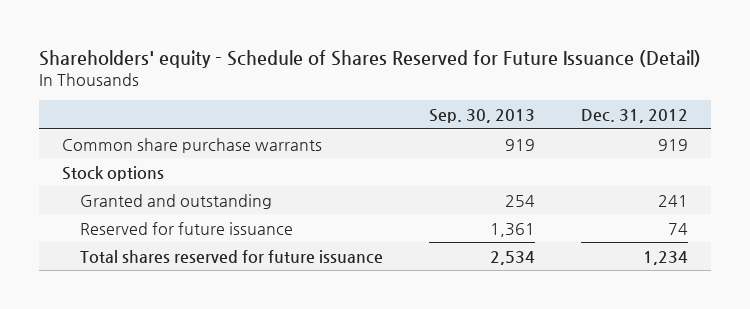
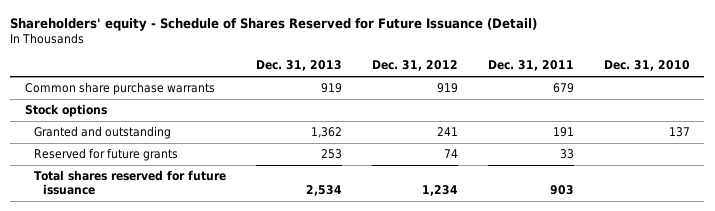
- | Sep. 30, 2013 | Dec. 31, 2012
+ | Dec. 31, 2013 | Dec. 31, 2012 | Dec. 31, 2011 | Dec. 31, 2010
- Reserved for future issuance | 1,361 | 74
+ Reserved for future grants | 253 | 74 | 33 |

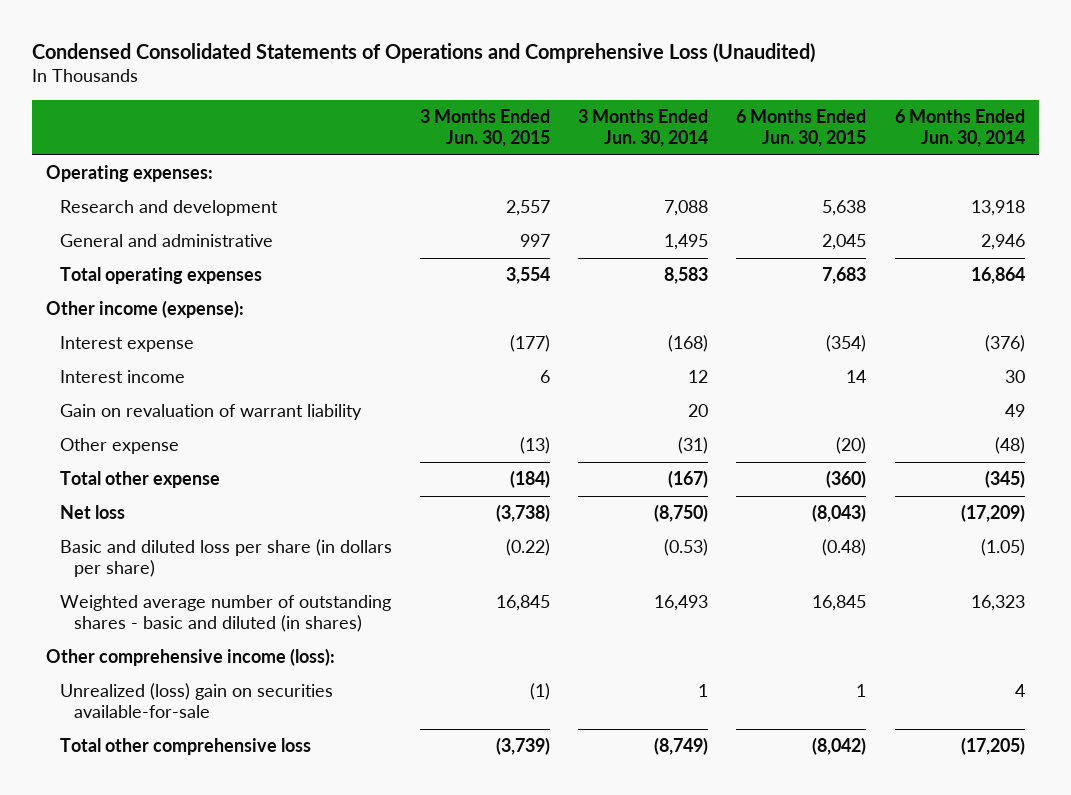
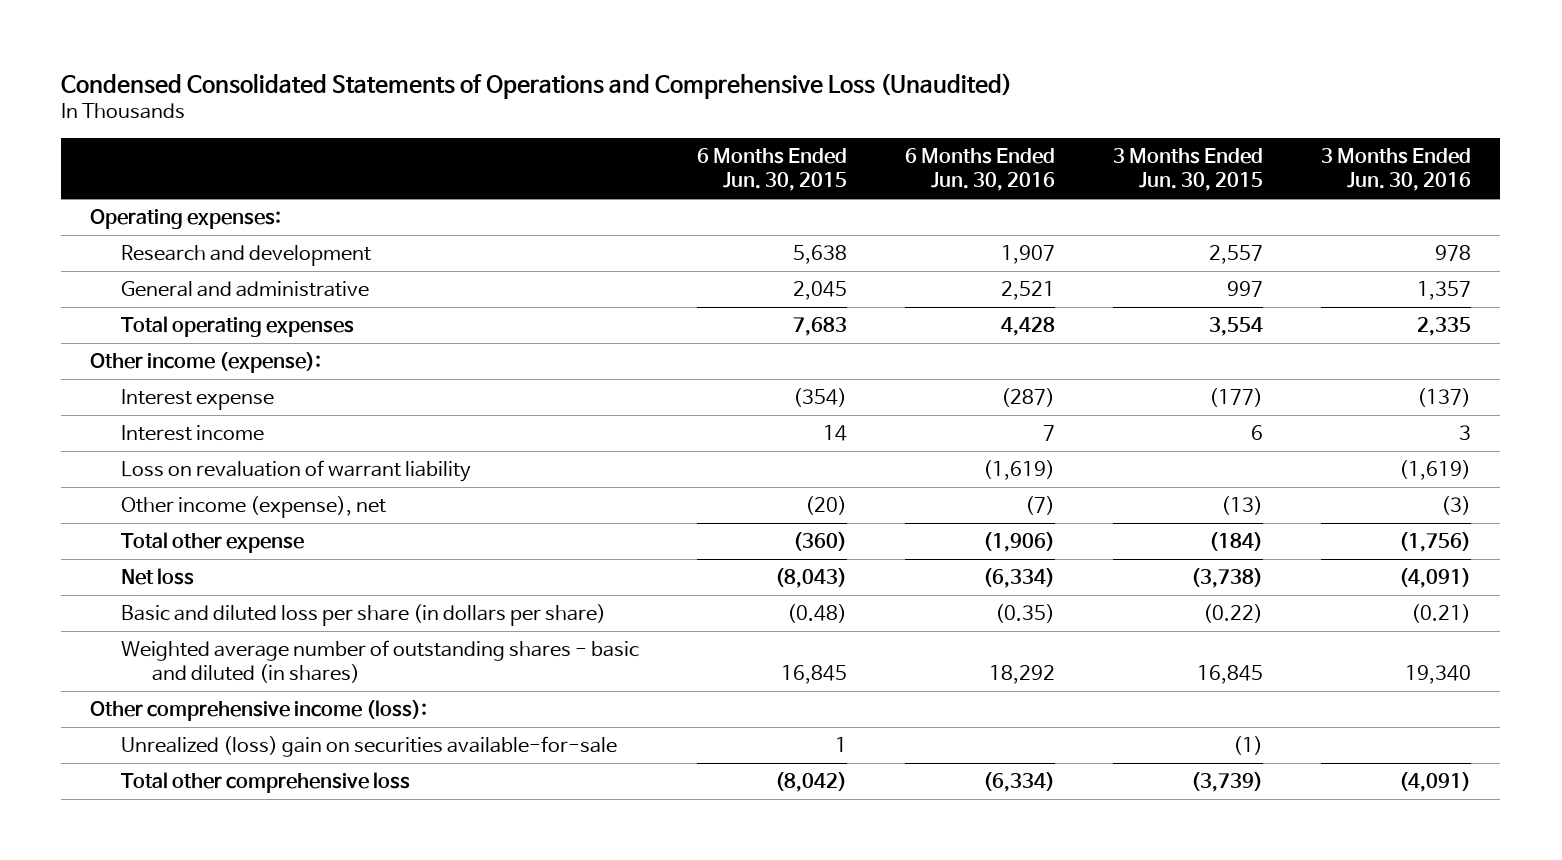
- | 3 Months Ended Jun. 30, 2015 | 3 Months Ended Jun. 30, 2014 | 6 Months Ended Jun. 30, 2015 | 6 Months Ended Jun. 30, 2014
+ | 6 Months Ended Jun. 30, 2015 | 6 Months Ended Jun. 30, 2016 | 3 Months Ended Jun. 30, 2015 | 3 Months Ended Jun. 30, 2016
- Gain on revaluation of warrant liability | | 20 | | 49
- Other expense | (13) | (31) | (20) | (48)
+ Loss on revaluation of warrant liability | | (1,619) | | (1,619)
+ Other income (expense), net | (20) | (7) | (13) | (3)

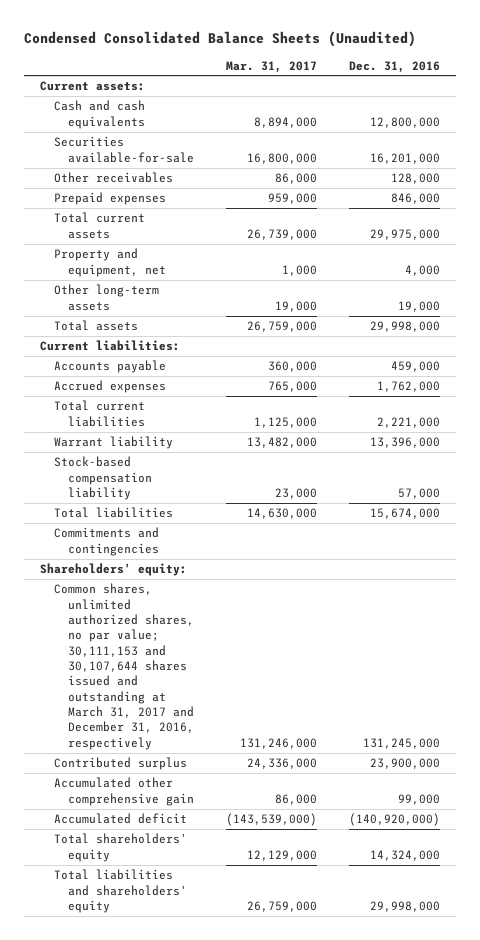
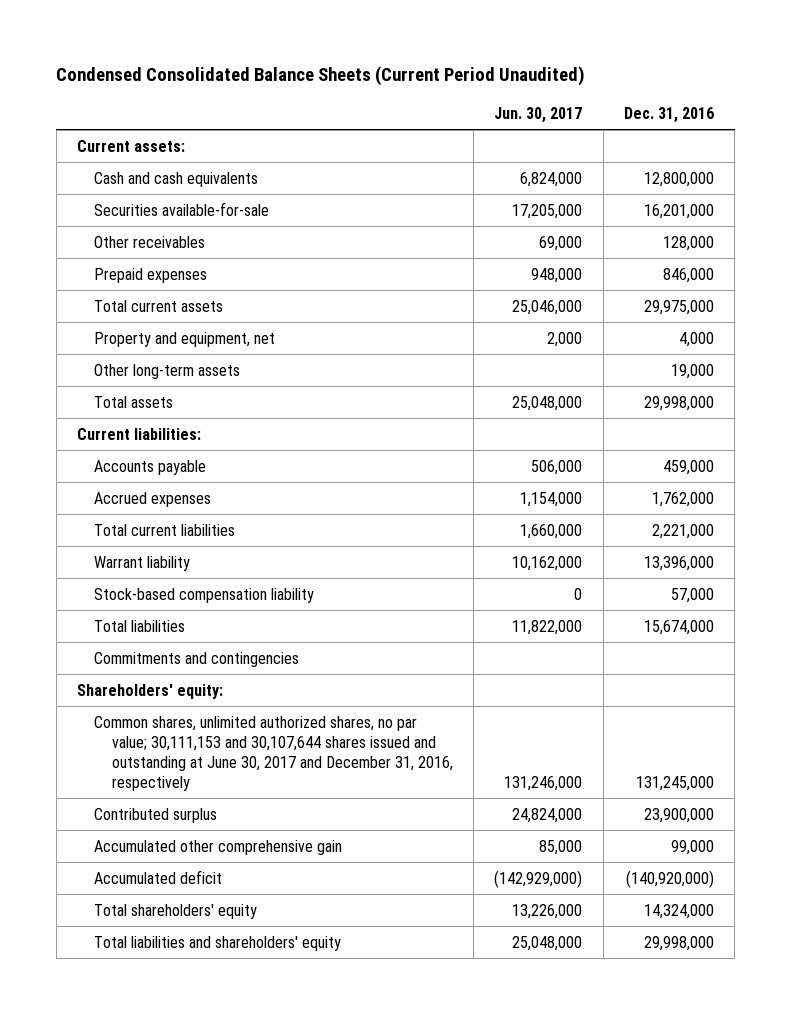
- Condensed Consolidated Balance Sheets (Unaudited)
+ Condensed Consolidated Balance Sheets (Current Period Unaudited)
- | Mar. 31, 2017 | Dec. 31, 2016
+ | Jun. 30, 2017 | Dec. 31, 2016
- Common shares, unlimited authorized shares, no par value; 30,111,153 and 30,107,644 shares issued and outstanding at March 31, 2017 and December 31, 2016, respectively | 131,246,000 | 131,245,000
+ Common shares, unlimited authorized shares, no par value; 30,111,153 and 30,107,644 shares issued and outstanding at June 30, 2017 and December 31, 2016, respectively | 131,246,000 | 131,245,000

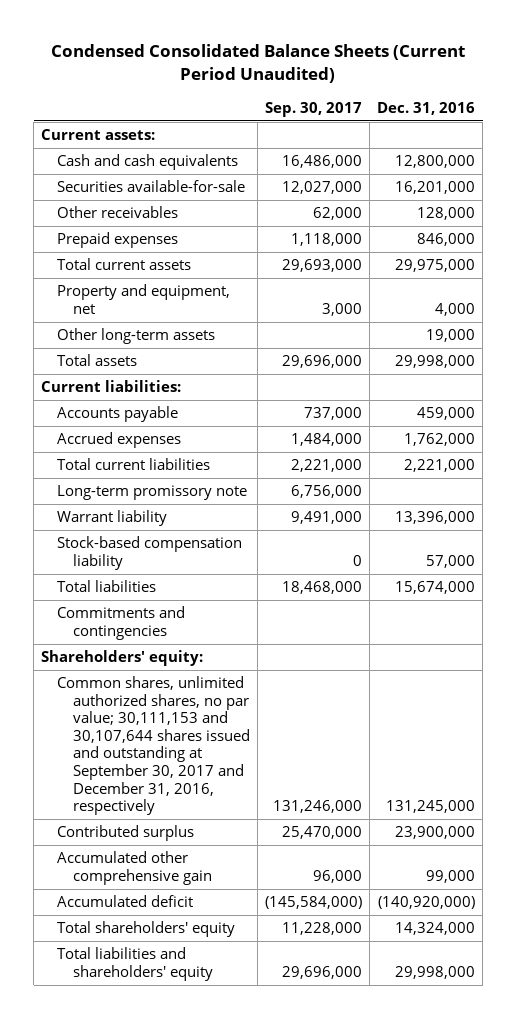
- | Jun. 30, 2017 | Dec. 31, 2016
+ | Sep. 30, 2017 | Dec. 31, 2016
+ Long-term promissory note | 6,756,000 |
- Common shares, unlimited authorized shares, no par value; 30,111,153 and 30,107,644 shares issued and outstanding at June 30, 2017 and December 31, 2016, respectively | 131,246,000 | 131,245,000
+ Common shares, unlimited authorized shares, no par value; 30,111,153 and 30,107,644 shares issued and outstanding at September 30, 2017 and December 31, 2016, respectively | 131,246,000 | 131,245,000

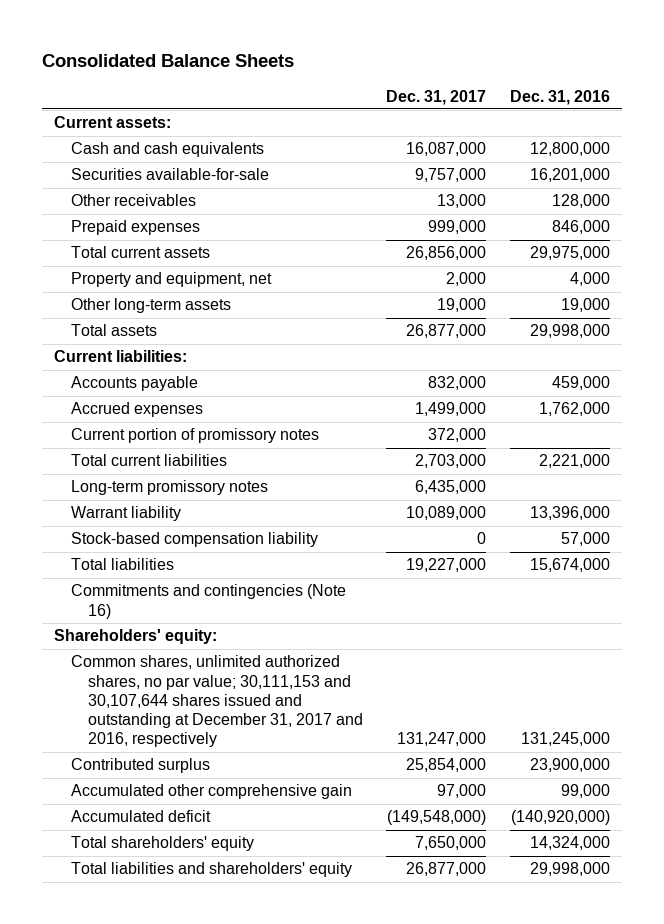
- Condensed Consolidated Balance Sheets (Current Period Unaudited)
+ Consolidated Balance Sheets
- | Sep. 30, 2017 | Dec. 31, 2016
+ | Dec. 31, 2017 | Dec. 31, 2016
+ Current portion of promissory notes | 372,000 |
- Long-term promissory note | 6,756,000 |
+ Long-term promissory notes | 6,435,000 |
- Commitments and contingencies
+ Commitments and contingencies (Note 16)
- Common shares, unlimited authorized shares, no par value; 30,111,153 and 30,107,644 shares issued and outstanding at September 30, 2017 and December 31, 2016, respectively | 131,246,000 | 131,245,000
+ Common shares, unlimited authorized shares, no par value; 30,111,153 and 30,107,644 shares issued and outstanding at December 31, 2017 and 2016, respectively | 131,247,000 | 131,245,000

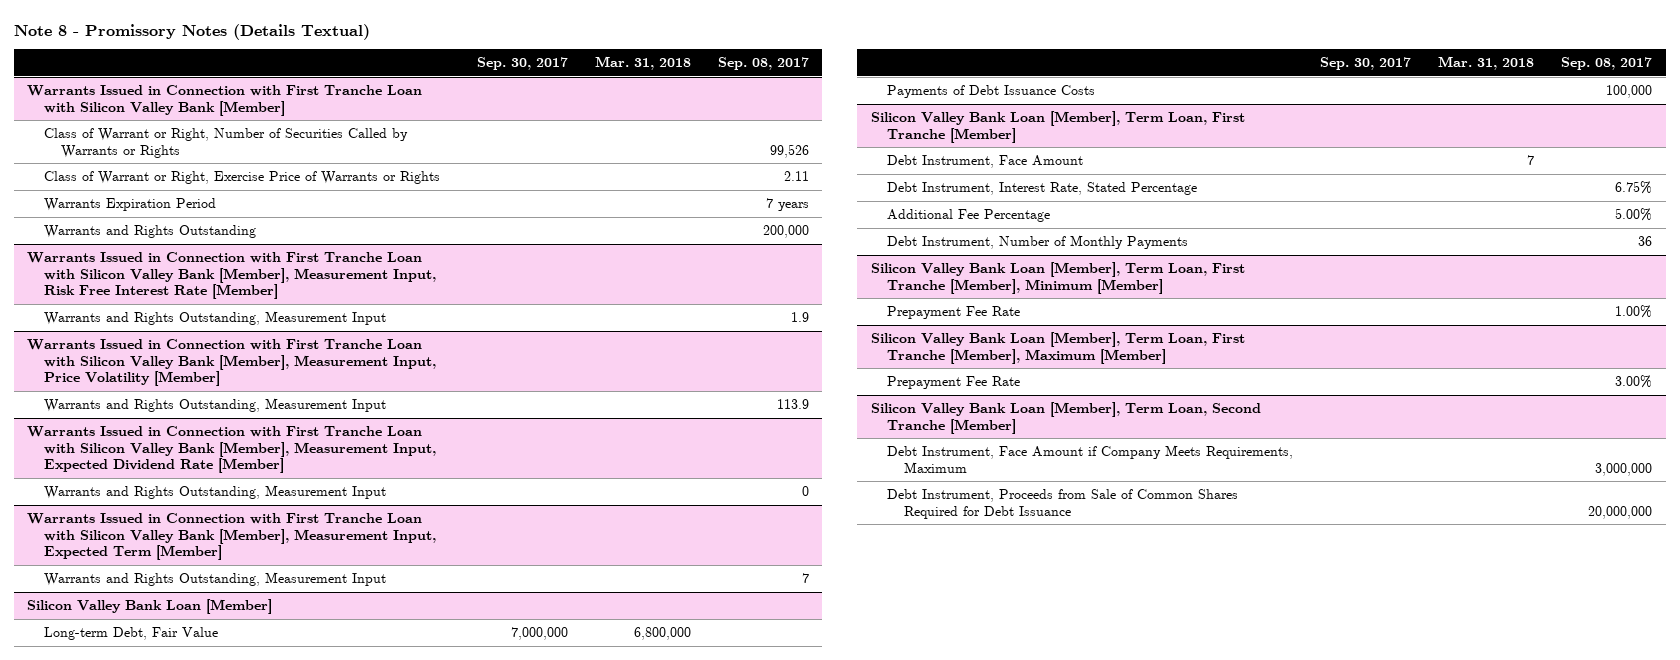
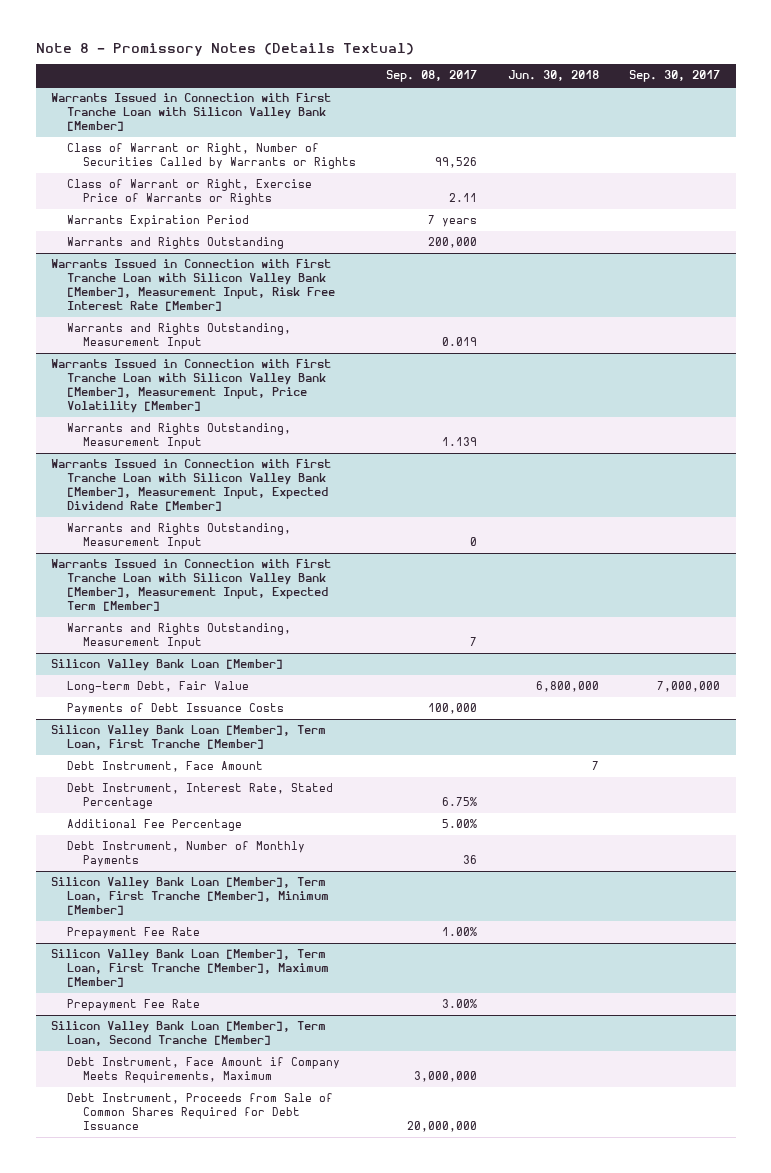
- | Sep. 30, 2017 | Mar. 31, 2018 | Sep. 08, 2017
+ | Sep. 08, 2017 | Jun. 30, 2018 | Sep. 30, 2017
@ Warrants Issued in Connection with First Tranche Loan with Silicon Valley Bank [Member], Measurement Input, Risk Free Interest Rate [Member]
- Warrants and Rights Outstanding, Measurement Input | | | 1.9
+ Warrants and Rights Outstanding, Measurement Input | 0.019 | |
@ Warrants Issued in Connection with First Tranche Loan with Silicon Valley Bank [Member], Measurement Input, Price Volatility [Member]
- Warrants and Rights Outstanding, Measurement Input | | | 113.9
+ Warrants and Rights Outstanding, Measurement Input | 1.139 | |

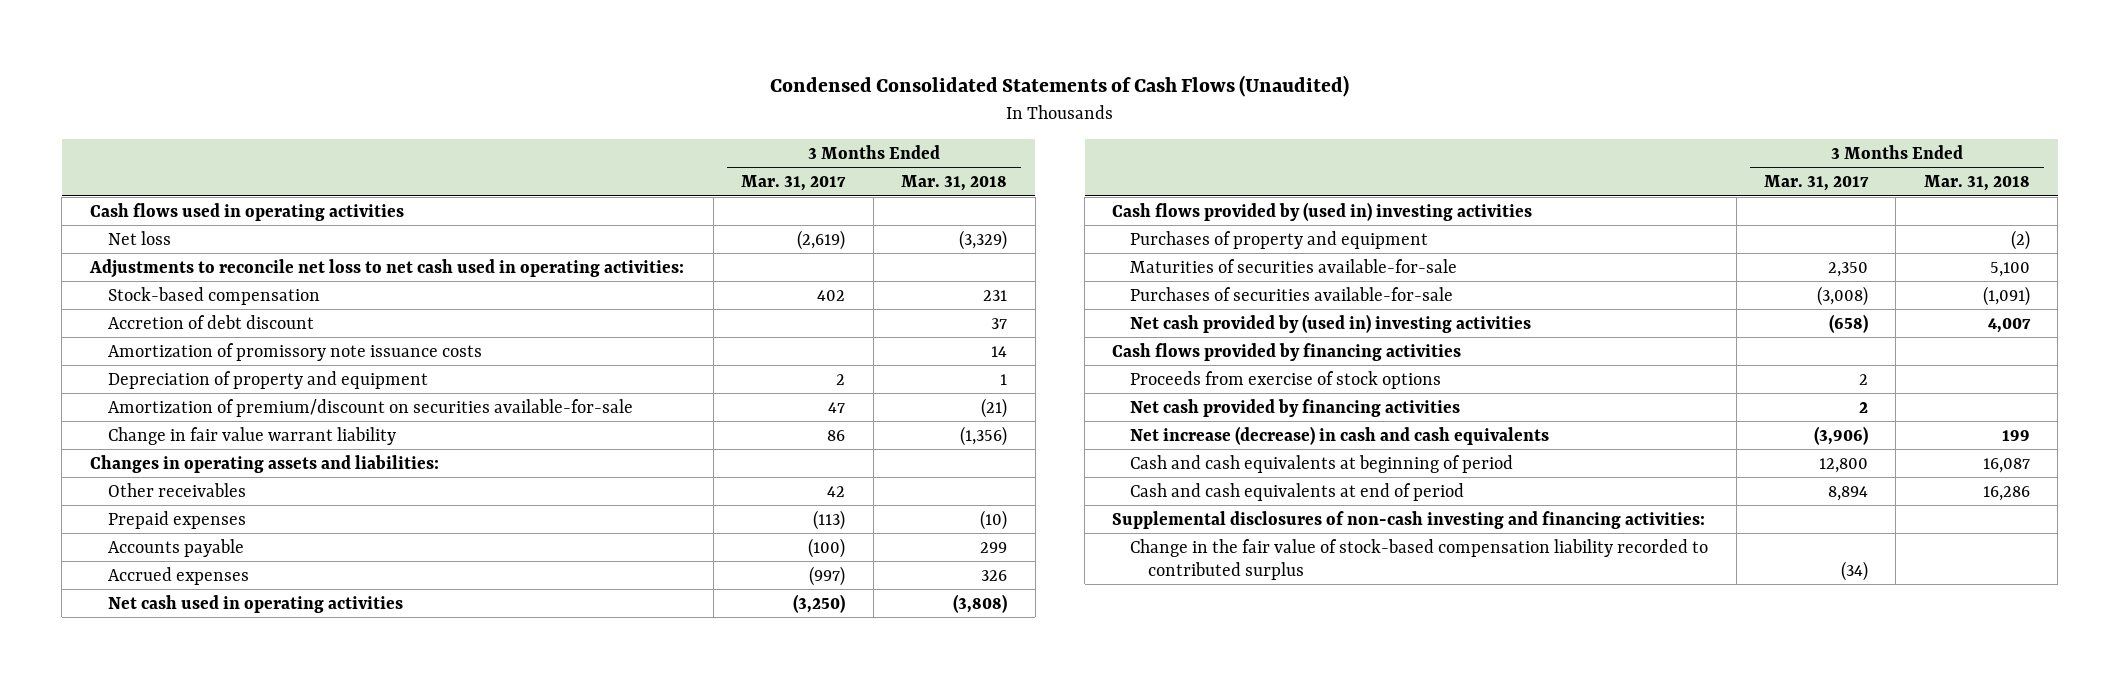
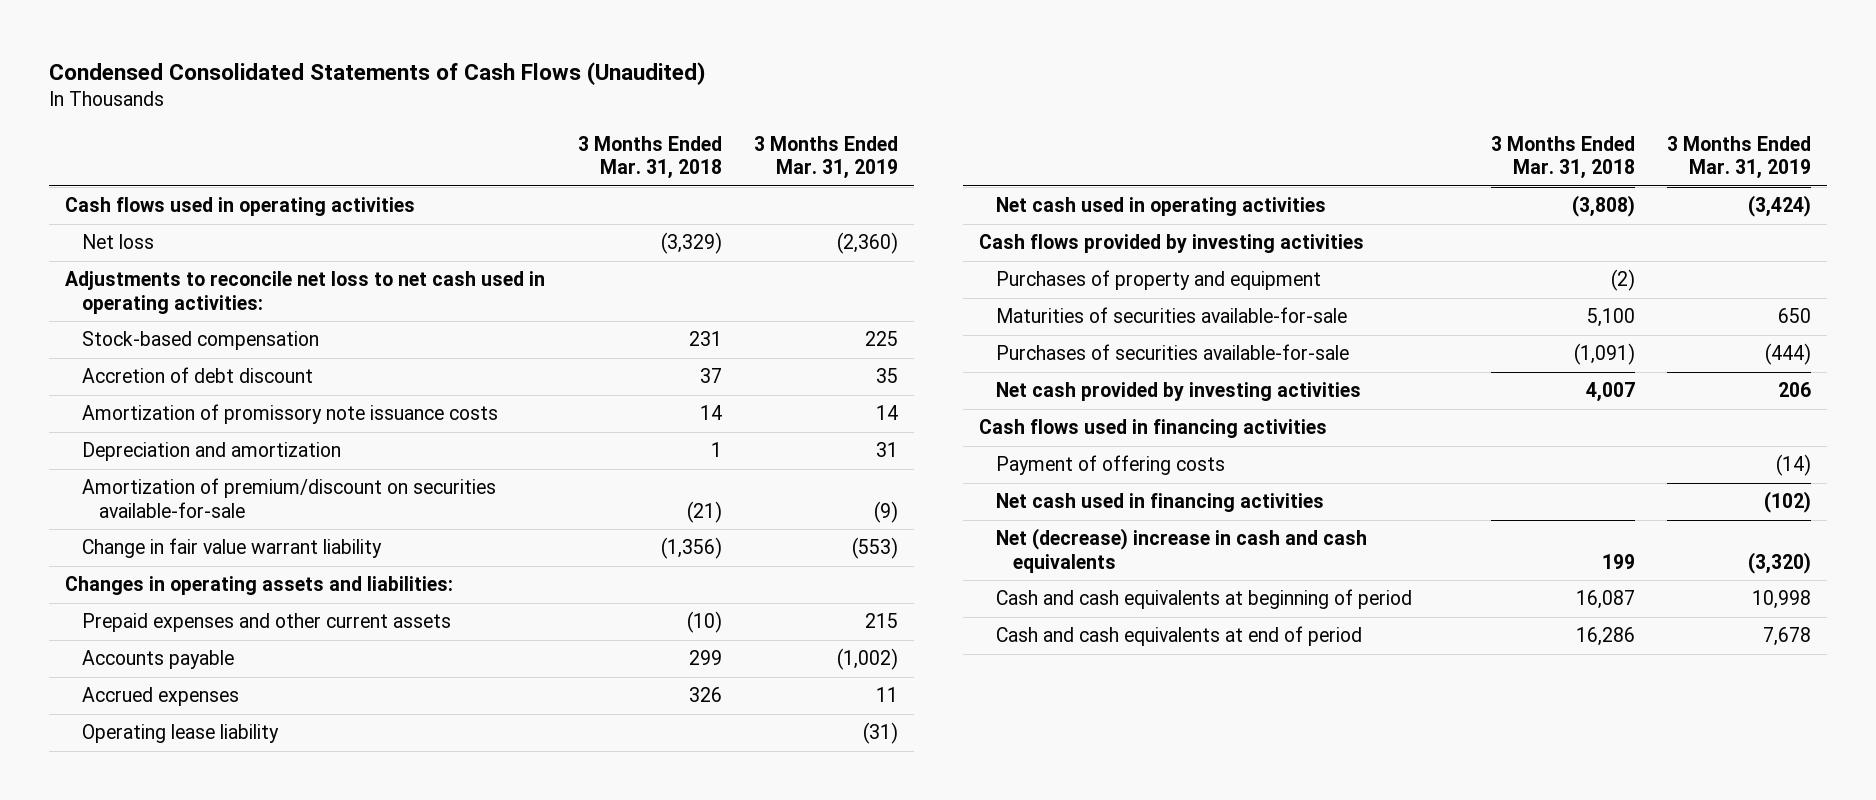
- | 3 Months Ended Mar. 31, 2017 | 3 Months Ended Mar. 31, 2018
+ | 3 Months Ended Mar. 31, 2018 | 3 Months Ended Mar. 31, 2019
- Depreciation of property and equipment | 2 | 1
+ Depreciation and amortization | 1 | 31
- Other receivables | 42 |
- Prepaid expenses | (113) | (10)
+ Prepaid expenses and other current assets | (10) | 215
+ Operating lease liability | | (31)
- Cash flows provided by (used in) investing activities
+ Cash flows provided by investing activities
- Net cash provided by (used in) investing activities | (658) | 4,007
- Cash flows provided by financing activities
- Proceeds from exercise of stock options | 2 |
- Net cash provided by financing activities | 2 |
- Net increase (decrease) in cash and cash equivalents | (3,906) | 199
+ Net cash provided by investing activities | 4,007 | 206
+ Cash flows used in financing activities
+ Payment of offering costs | | (14)
+ Net cash used in financing activities | | (102)
+ Net (decrease) increase in cash and cash equivalents | 199 | (3,320)
- Supplemental disclosures of non-cash investing and financing activities:
- Change in the fair value of stock-based compensation liability recorded to contributed surplus | (34) |

